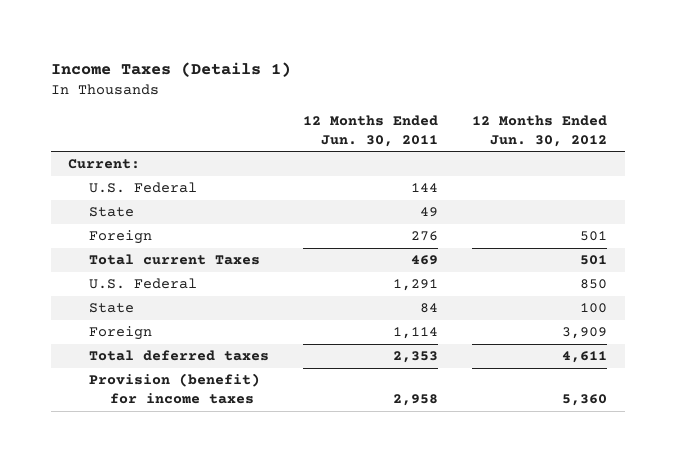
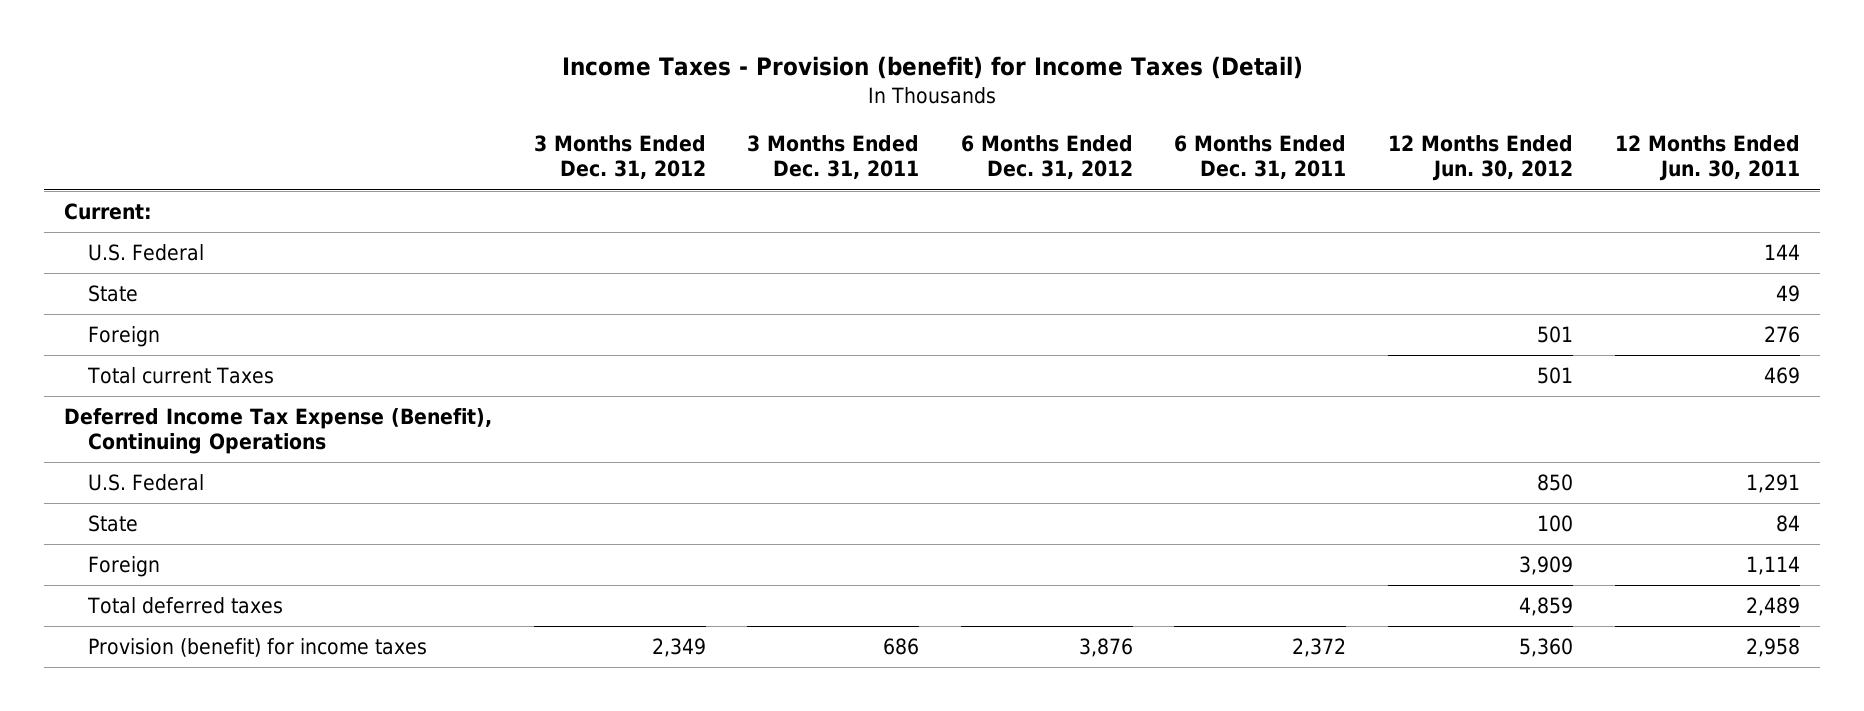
- Income Taxes (Details 1)
+ Income Taxes - Provision (benefit) for Income Taxes (Detail)
- | 12 Months Ended Jun. 30, 2011 | 12 Months Ended Jun. 30, 2012
+ | 3 Months Ended Dec. 31, 2012 | 3 Months Ended Dec. 31, 2011 | 6 Months Ended Dec. 31, 2012 | 6 Months Ended Dec. 31, 2011 | 12 Months Ended Jun. 30, 2012 | 12 Months Ended Jun. 30, 2011
+ Deferred Income Tax Expense (Benefit), Continuing Operations
- Total deferred taxes | 2,353 | 4,611
+ Total deferred taxes | | | | | 4,859 | 2,489

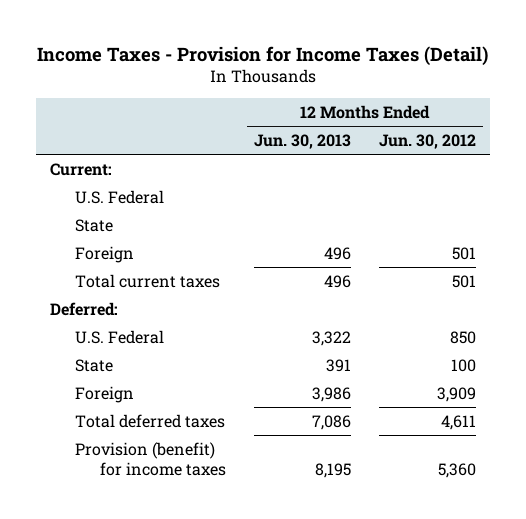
- Income Taxes - Provision (benefit) for Income Taxes (Detail)
+ Income Taxes - Provision for Income Taxes (Detail)
- | 3 Months Ended Dec. 31, 2012 | 3 Months Ended Dec. 31, 2011 | 6 Months Ended Dec. 31, 2012 | 6 Months Ended Dec. 31, 2011 | 12 Months Ended Jun. 30, 2012 | 12 Months Ended Jun. 30, 2011
+ | 12 Months Ended Jun. 30, 2013 | 12 Months Ended Jun. 30, 2012
- Total current Taxes | | | | | 501 | 469
- Deferred Income Tax Expense (Benefit), Continuing Operations
+ Total current taxes | 496 | 501
+ Deferred:
- Total deferred taxes | | | | | 4,859 | 2,489
+ Total deferred taxes | 7,086 | 4,611

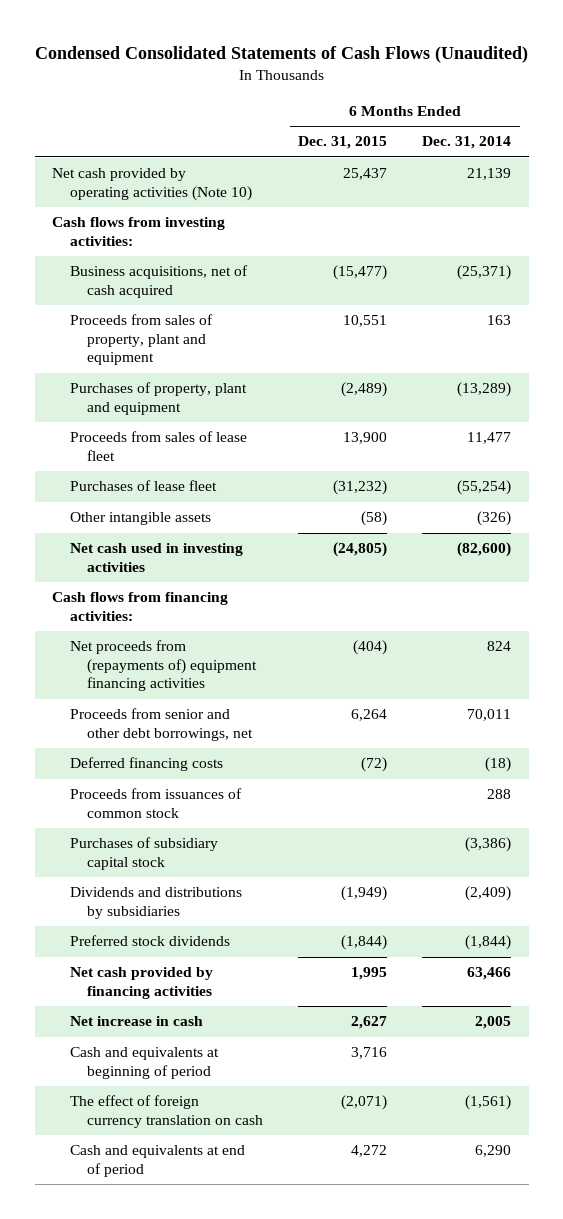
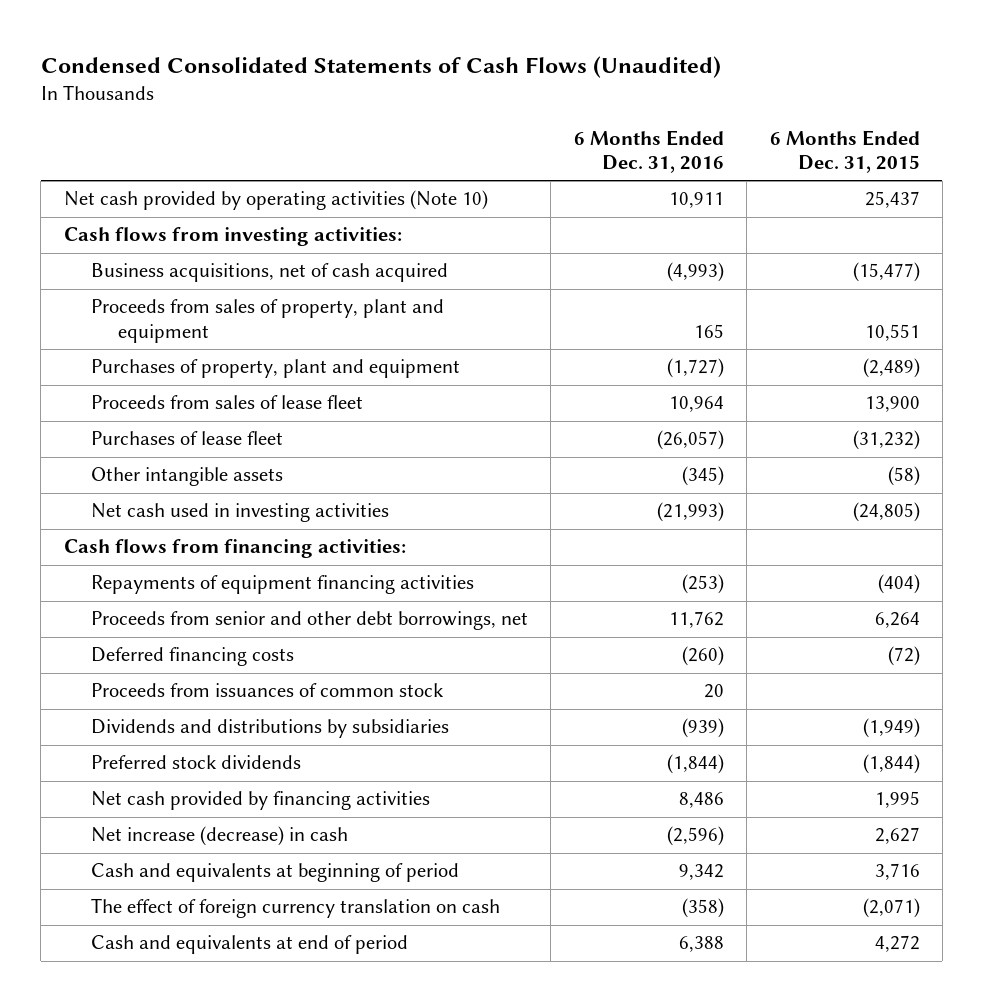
- | 6 Months Ended Dec. 31, 2015 | 6 Months Ended Dec. 31, 2014
+ | 6 Months Ended Dec. 31, 2016 | 6 Months Ended Dec. 31, 2015
- Net proceeds from (repayments of) equipment financing activities | (404) | 824
+ Repayments of equipment financing activities | (253) | (404)
- Purchases of subsidiary capital stock | | (3,386)
- Net increase in cash | 2,627 | 2,005
+ Net increase (decrease) in cash | (2,596) | 2,627

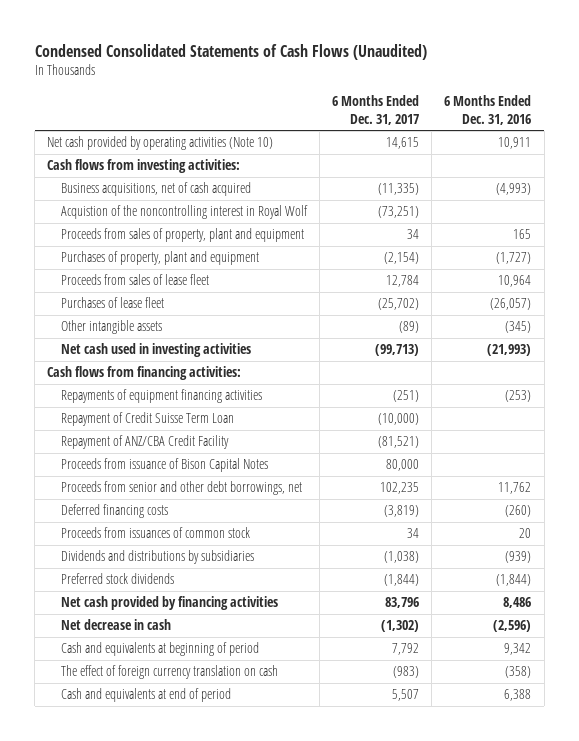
- | 6 Months Ended Dec. 31, 2016 | 6 Months Ended Dec. 31, 2015
+ | 6 Months Ended Dec. 31, 2017 | 6 Months Ended Dec. 31, 2016
+ Acquistion of the noncontrolling interest in Royal Wolf | (73,251) |
+ Repayment of Credit Suisse Term Loan | (10,000) |
+ Repayment of ANZ/CBA Credit Facility | (81,521) |
+ Proceeds from issuance of Bison Capital Notes | 80,000 |
- Net increase (decrease) in cash | (2,596) | 2,627
+ Net decrease in cash | (1,302) | (2,596)

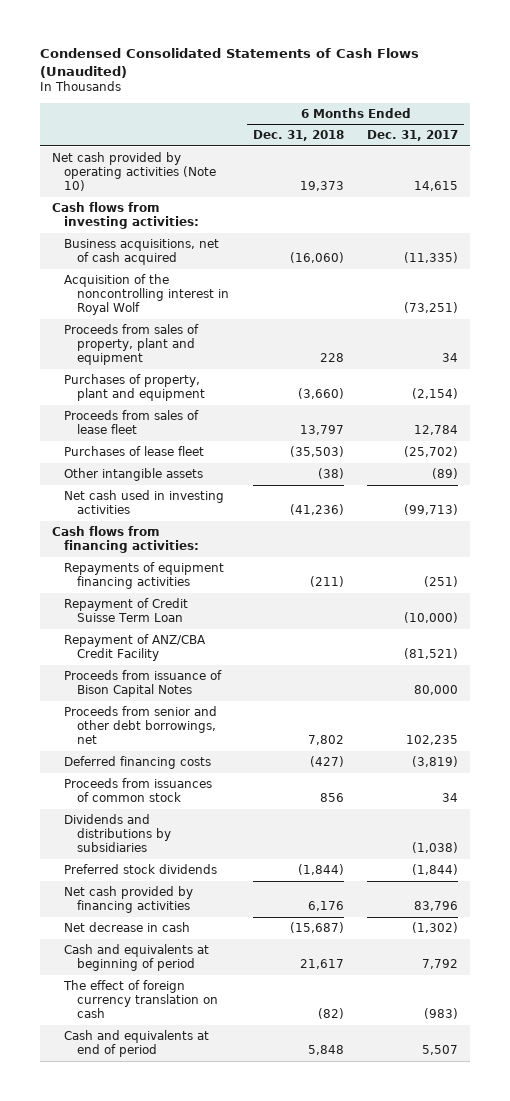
- | 6 Months Ended Dec. 31, 2017 | 6 Months Ended Dec. 31, 2016
+ | 6 Months Ended Dec. 31, 2018 | 6 Months Ended Dec. 31, 2017
- Acquistion of the noncontrolling interest in Royal Wolf | (73,251) |
+ Acquisition of the noncontrolling interest in Royal Wolf | | (73,251)

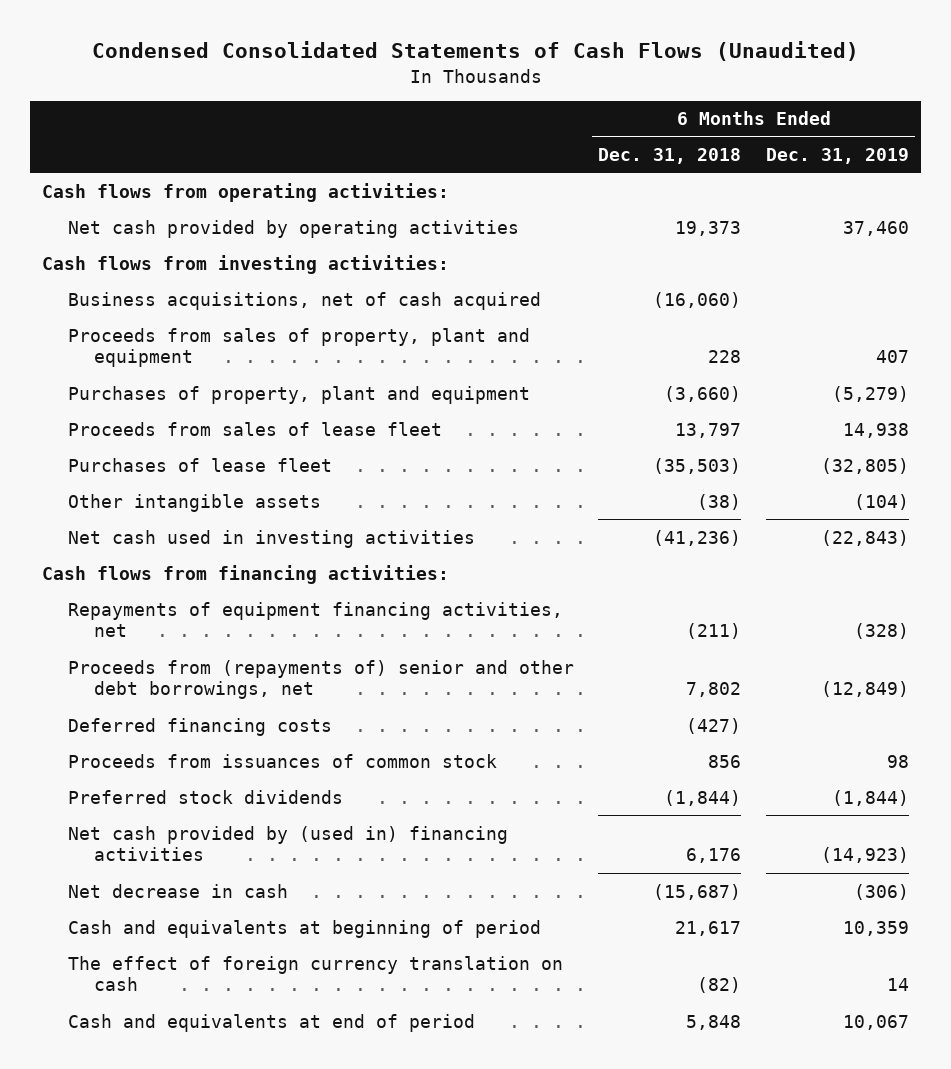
- | 6 Months Ended Dec. 31, 2018 | 6 Months Ended Dec. 31, 2017
+ | 6 Months Ended Dec. 31, 2018 | 6 Months Ended Dec. 31, 2019
- Net cash provided by operating activities (Note 10) | 19,373 | 14,615
+ Cash flows from operating activities:
+ Net cash provided by operating activities | 19,373 | 37,460
- Acquisition of the noncontrolling interest in Royal Wolf | | (73,251)
- Repayments of equipment financing activities | (211) | (251)
- Repayment of Credit Suisse Term Loan | | (10,000)
- Repayment of ANZ/CBA Credit Facility | | (81,521)
- Proceeds from issuance of Bison Capital Notes | | 80,000
- Proceeds from senior and other debt borrowings, net | 7,802 | 102,235
+ Repayments of equipment financing activities, net | (211) | (328)
+ Proceeds from (repayments of) senior and other debt borrowings, net | 7,802 | (12,849)
- Dividends and distributions by subsidiaries | | (1,038)
- Net cash provided by financing activities | 6,176 | 83,796
+ Net cash provided by (used in) financing activities | 6,176 | (14,923)

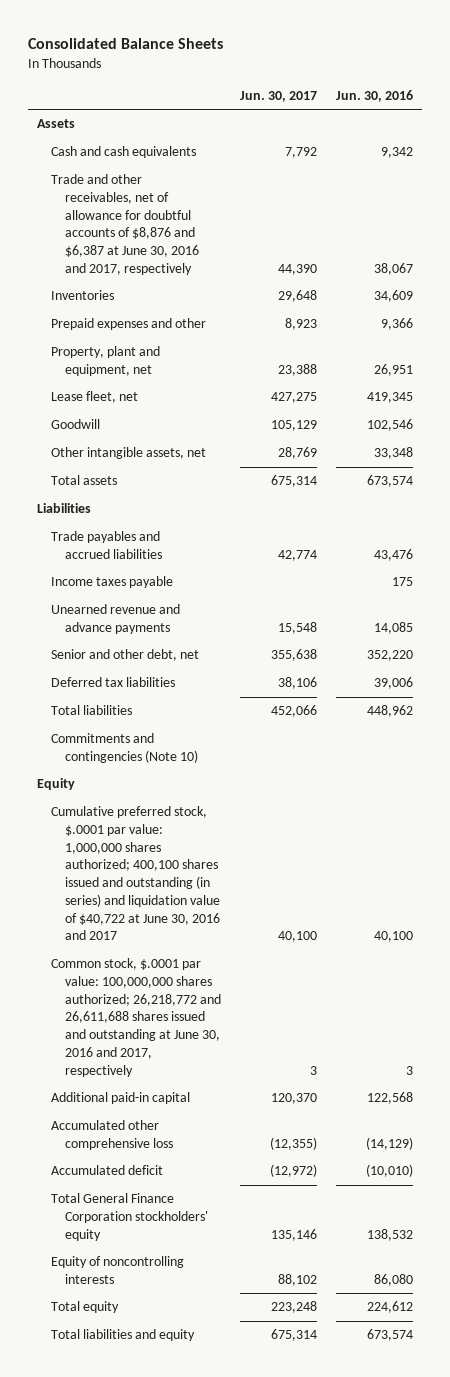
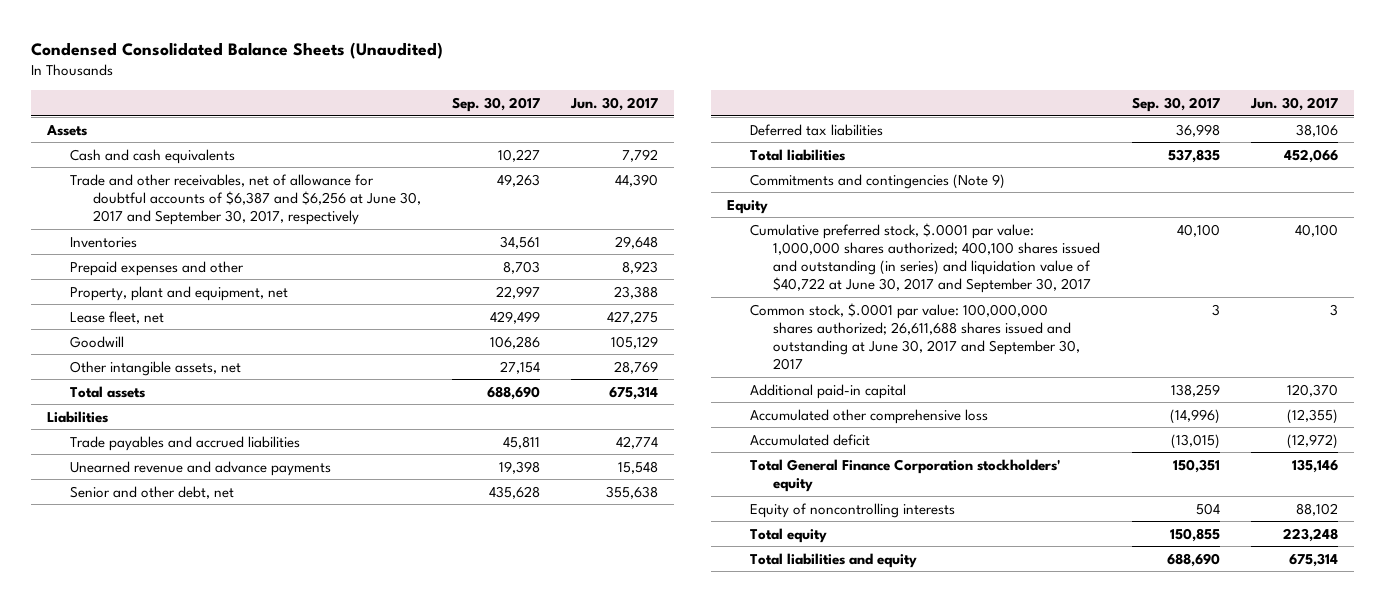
- Consolidated Balance Sheets
+ Condensed Consolidated Balance Sheets (Unaudited)
- | Jun. 30, 2017 | Jun. 30, 2016
+ | Sep. 30, 2017 | Jun. 30, 2017
- Trade and other receivables, net of allowance for doubtful accounts of $8,876 and $6,387 at June 30, 2016 and 2017, respectively | 44,390 | 38,067
+ Trade and other receivables, net of allowance for doubtful accounts of $6,387 and $6,256 at June 30, 2017 and September 30, 2017, respectively | 49,263 | 44,390
- Income taxes payable | | 175
- Commitments and contingencies (Note 10)
+ Commitments and contingencies (Note 9)
- Cumulative preferred stock, $.0001 par value: 1,000,000 shares authorized; 400,100 shares issued and outstanding (in series) and liquidation value of $40,722 at June 30, 2016 and 2017 | 40,100 | 40,100
- Common stock, $.0001 par value: 100,000,000 shares authorized; 26,218,772 and 26,611,688 shares issued and outstanding at June 30, 2016 and 2017, respectively | 3 | 3
+ Cumulative preferred stock, $.0001 par value: 1,000,000 shares authorized; 400,100 shares issued and outstanding (in series) and liquidation value of $40,722 at June 30, 2017 and September 30, 2017 | 40,100 | 40,100
+ Common stock, $.0001 par value: 100,000,000 shares authorized; 26,611,688 shares issued and outstanding at June 30, 2017 and September 30, 2017 | 3 | 3

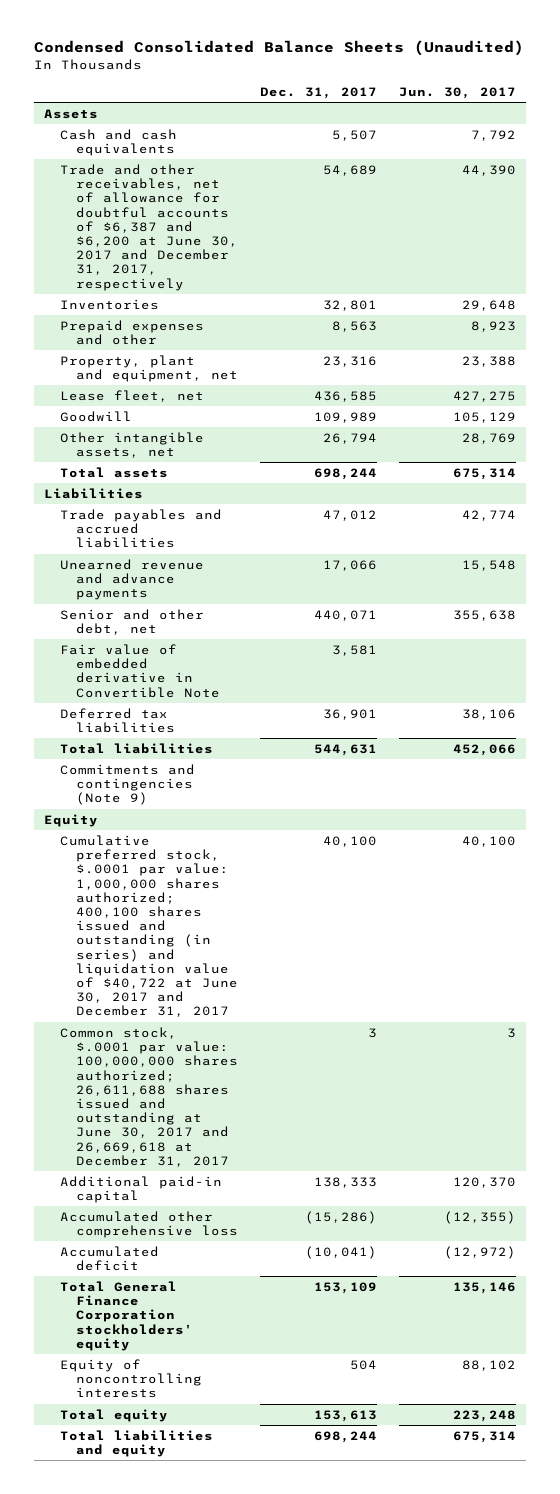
- | Sep. 30, 2017 | Jun. 30, 2017
+ | Dec. 31, 2017 | Jun. 30, 2017
- Trade and other receivables, net of allowance for doubtful accounts of $6,387 and $6,256 at June 30, 2017 and September 30, 2017, respectively | 49,263 | 44,390
+ Trade and other receivables, net of allowance for doubtful accounts of $6,387 and $6,200 at June 30, 2017 and December 31, 2017, respectively | 54,689 | 44,390
+ Fair value of embedded derivative in Convertible Note | 3,581 |
- Cumulative preferred stock, $.0001 par value: 1,000,000 shares authorized; 400,100 shares issued and outstanding (in series) and liquidation value of $40,722 at June 30, 2017 and September 30, 2017 | 40,100 | 40,100
- Common stock, $.0001 par value: 100,000,000 shares authorized; 26,611,688 shares issued and outstanding at June 30, 2017 and September 30, 2017 | 3 | 3
+ Cumulative preferred stock, $.0001 par value: 1,000,000 shares authorized; 400,100 shares issued and outstanding (in series) and liquidation value of $40,722 at June 30, 2017 and December 31, 2017 | 40,100 | 40,100
+ Common stock, $.0001 par value: 100,000,000 shares authorized; 26,611,688 shares issued and outstanding at June 30, 2017 and 26,669,618 at December 31, 2017 | 3 | 3

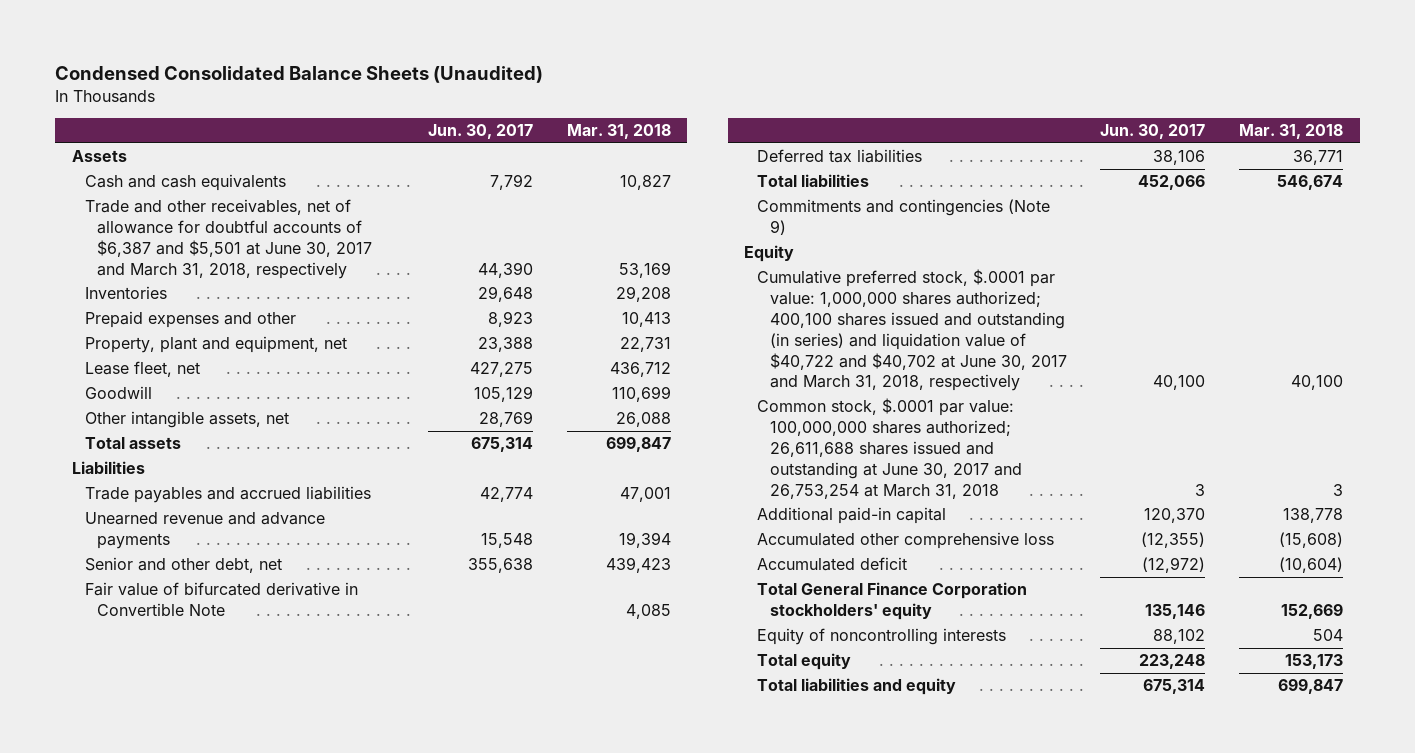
- | Dec. 31, 2017 | Jun. 30, 2017
+ | Jun. 30, 2017 | Mar. 31, 2018
- Trade and other receivables, net of allowance for doubtful accounts of $6,387 and $6,200 at June 30, 2017 and December 31, 2017, respectively | 54,689 | 44,390
+ Trade and other receivables, net of allowance for doubtful accounts of $6,387 and $5,501 at June 30, 2017 and March 31, 2018, respectively | 44,390 | 53,169
- Fair value of embedded derivative in Convertible Note | 3,581 |
+ Fair value of bifurcated derivative in Convertible Note | | 4,085
- Cumulative preferred stock, $.0001 par value: 1,000,000 shares authorized; 400,100 shares issued and outstanding (in series) and liquidation value of $40,722 at June 30, 2017 and December 31, 2017 | 40,100 | 40,100
- Common stock, $.0001 par value: 100,000,000 shares authorized; 26,611,688 shares issued and outstanding at June 30, 2017 and 26,669,618 at December 31, 2017 | 3 | 3
+ Cumulative preferred stock, $.0001 par value: 1,000,000 shares authorized; 400,100 shares issued and outstanding (in series) and liquidation value of $40,722 and $40,702 at June 30, 2017 and March 31, 2018, respectively | 40,100 | 40,100
+ Common stock, $.0001 par value: 100,000,000 shares authorized; 26,611,688 shares issued and outstanding at June 30, 2017 and 26,753,254 at March 31, 2018 | 3 | 3

